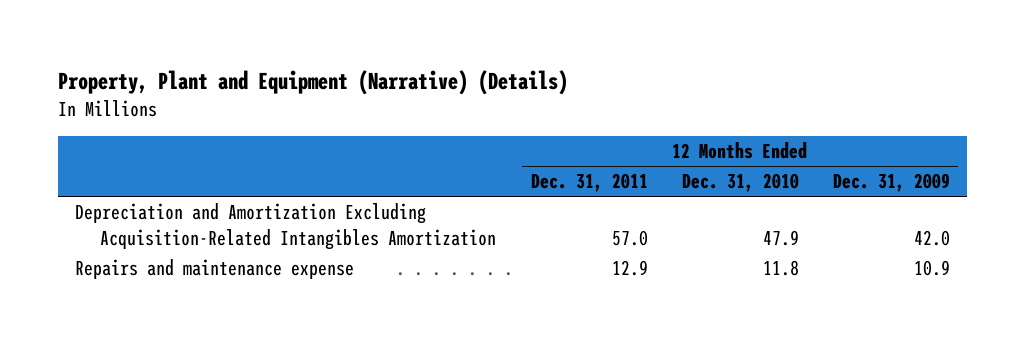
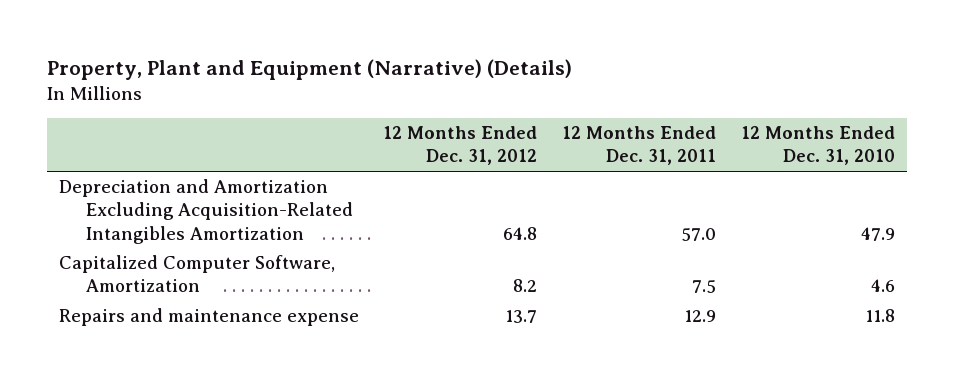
- | 12 Months Ended Dec. 31, 2011 | 12 Months Ended Dec. 31, 2010 | 12 Months Ended Dec. 31, 2009
+ | 12 Months Ended Dec. 31, 2012 | 12 Months Ended Dec. 31, 2011 | 12 Months Ended Dec. 31, 2010
+ Capitalized Computer Software, Amortization | 8.2 | 7.5 | 4.6

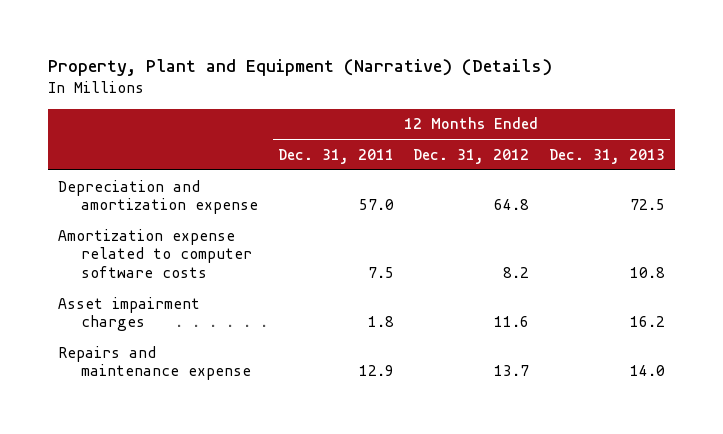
- | 12 Months Ended Dec. 31, 2012 | 12 Months Ended Dec. 31, 2011 | 12 Months Ended Dec. 31, 2010
+ | 12 Months Ended Dec. 31, 2011 | 12 Months Ended Dec. 31, 2012 | 12 Months Ended Dec. 31, 2013
- Depreciation and Amortization Excluding Acquisition-Related Intangibles Amortization | 64.8 | 57.0 | 47.9
- Capitalized Computer Software, Amortization | 8.2 | 7.5 | 4.6
+ Depreciation and amortization expense | 57.0 | 64.8 | 72.5
+ Amortization expense related to computer software costs | 7.5 | 8.2 | 10.8
+ Asset impairment charges | 1.8 | 11.6 | 16.2

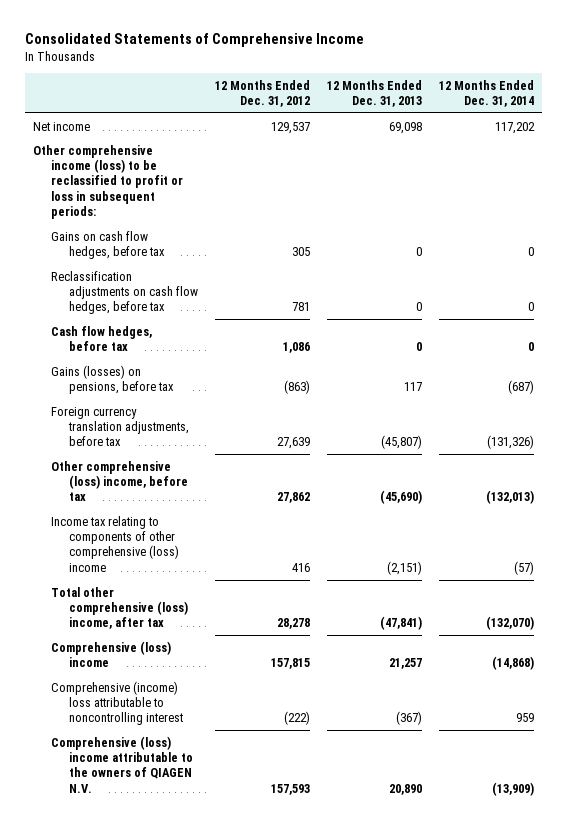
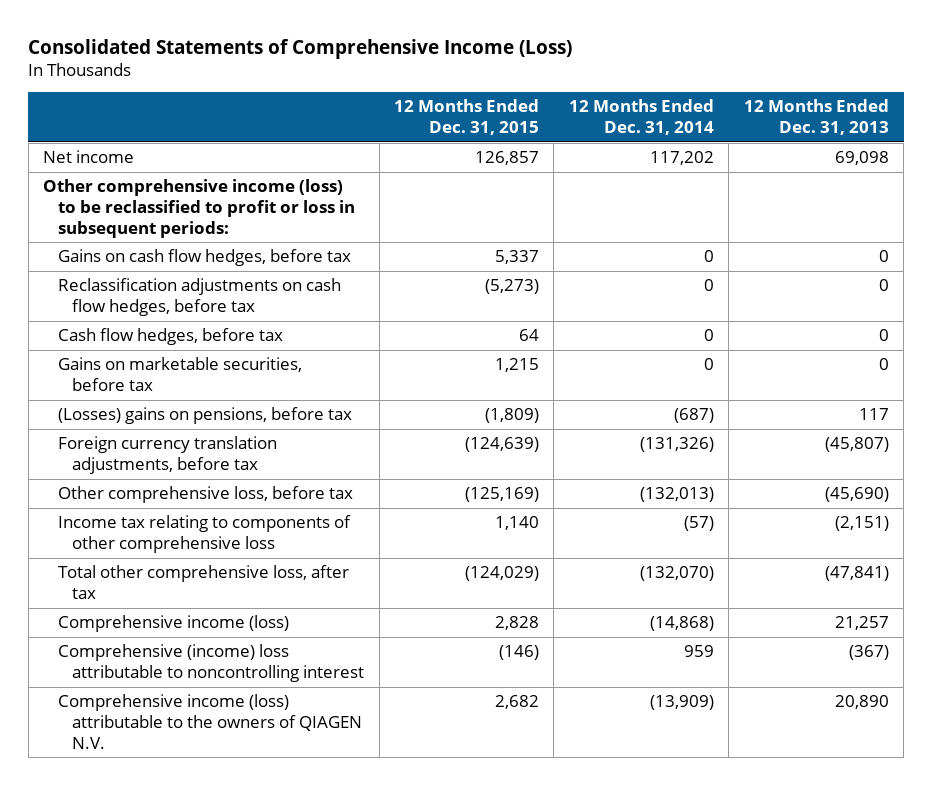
- Consolidated Statements of Comprehensive Income
+ Consolidated Statements of Comprehensive Income (Loss)
- | 12 Months Ended Dec. 31, 2012 | 12 Months Ended Dec. 31, 2013 | 12 Months Ended Dec. 31, 2014
+ | 12 Months Ended Dec. 31, 2015 | 12 Months Ended Dec. 31, 2014 | 12 Months Ended Dec. 31, 2013
- Gains (losses) on pensions, before tax | (863) | 117 | (687)
+ Gains on marketable securities, before tax | 1,215 | 0 | 0
+ (Losses) gains on pensions, before tax | (1,809) | (687) | 117
- Other comprehensive (loss) income, before tax | 27,862 | (45,690) | (132,013)
- Income tax relating to components of other comprehensive (loss) income | 416 | (2,151) | (57)
- Total other comprehensive (loss) income, after tax | 28,278 | (47,841) | (132,070)
- Comprehensive (loss) income | 157,815 | 21,257 | (14,868)
+ Other comprehensive loss, before tax | (125,169) | (132,013) | (45,690)
+ Income tax relating to components of other comprehensive loss | 1,140 | (57) | (2,151)
+ Total other comprehensive loss, after tax | (124,029) | (132,070) | (47,841)
+ Comprehensive income (loss) | 2,828 | (14,868) | 21,257
- Comprehensive (loss) income attributable to the owners of QIAGEN N.V. | 157,593 | 20,890 | (13,909)
+ Comprehensive income (loss) attributable to the owners of QIAGEN N.V. | 2,682 | (13,909) | 20,890

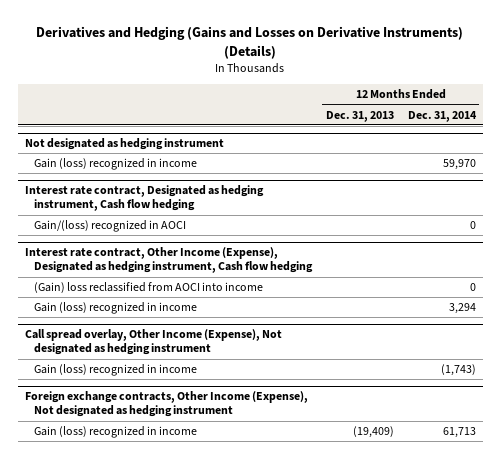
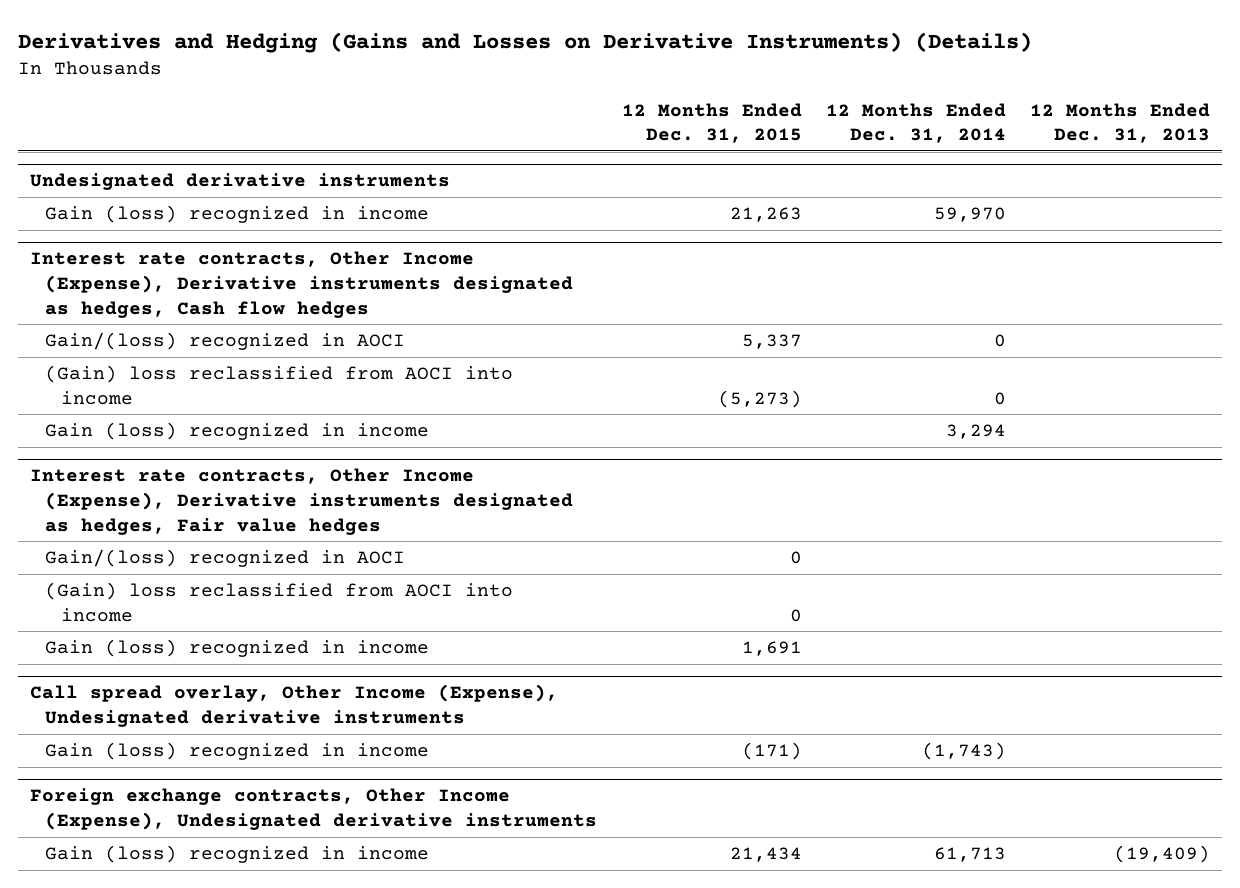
- | 12 Months Ended Dec. 31, 2013 | 12 Months Ended Dec. 31, 2014
+ | 12 Months Ended Dec. 31, 2015 | 12 Months Ended Dec. 31, 2014 | 12 Months Ended Dec. 31, 2013
- Not designated as hedging instrument
+ Undesignated derivative instruments
- Interest rate contract, Designated as hedging instrument, Cash flow hedging
+ Interest rate contracts, Other Income (Expense), Derivative instruments designated as hedges, Cash flow hedges
- Interest rate contract, Other Income (Expense), Designated as hedging instrument, Cash flow hedging
- Call spread overlay, Other Income (Expense), Not designated as hedging instrument
+ Interest rate contracts, Other Income (Expense), Derivative instruments designated as hedges, Fair value hedges
+ Gain/(loss) recognized in AOCI | 0 | |
+ (Gain) loss reclassified from AOCI into income | 0 | |
+ Gain (loss) recognized in income | 1,691 | |
+ Call spread overlay, Other Income (Expense), Undesignated derivative instruments
- Foreign exchange contracts, Other Income (Expense), Not designated as hedging instrument
+ Foreign exchange contracts, Other Income (Expense), Undesignated derivative instruments

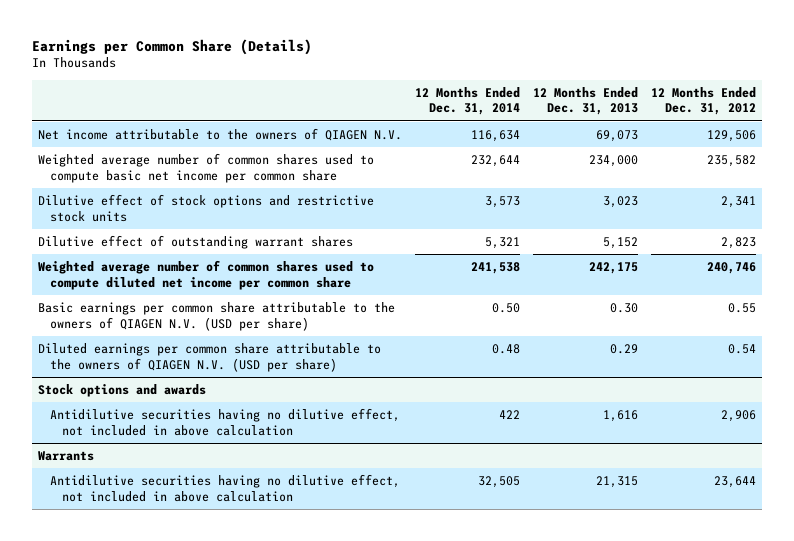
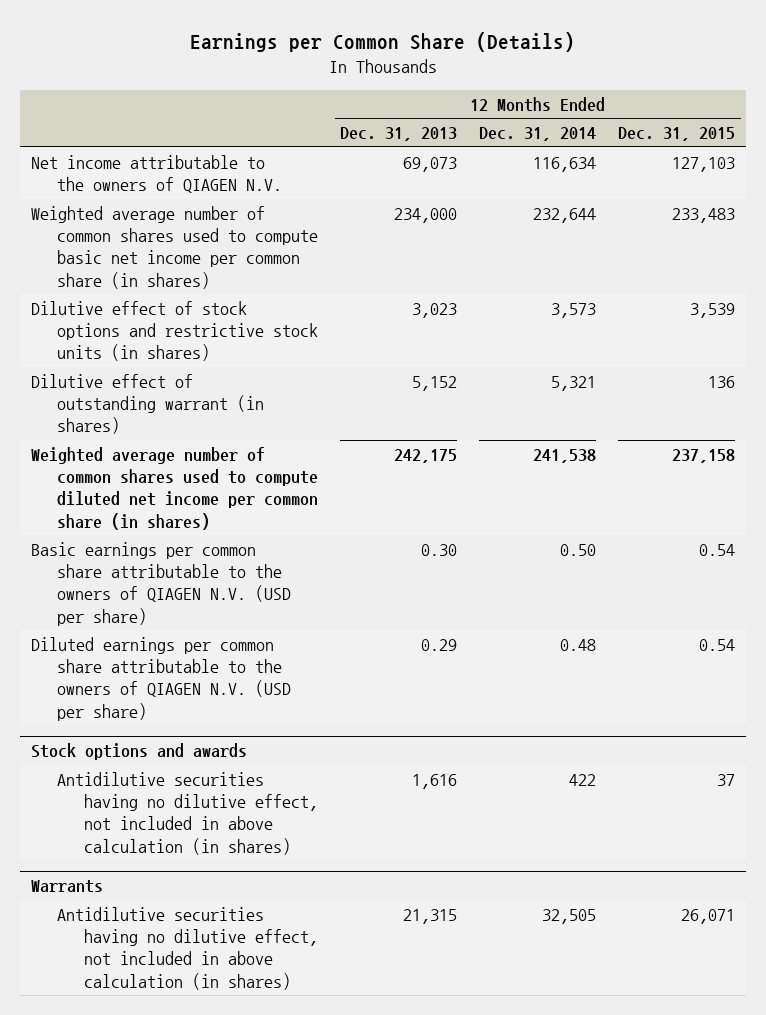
- | 12 Months Ended Dec. 31, 2014 | 12 Months Ended Dec. 31, 2013 | 12 Months Ended Dec. 31, 2012
+ | 12 Months Ended Dec. 31, 2013 | 12 Months Ended Dec. 31, 2014 | 12 Months Ended Dec. 31, 2015
- Weighted average number of common shares used to compute basic net income per common share | 232,644 | 234,000 | 235,582
- Dilutive effect of stock options and restrictive stock units | 3,573 | 3,023 | 2,341
- Dilutive effect of outstanding warrant shares | 5,321 | 5,152 | 2,823
- Weighted average number of common shares used to compute diluted net income per common share | 241,538 | 242,175 | 240,746
+ Weighted average number of common shares used to compute basic net income per common share (in shares) | 234,000 | 232,644 | 233,483
+ Dilutive effect of stock options and restrictive stock units (in shares) | 3,023 | 3,573 | 3,539
+ Dilutive effect of outstanding warrant (in shares) | 5,152 | 5,321 | 136
+ Weighted average number of common shares used to compute diluted net income per common share (in shares) | 242,175 | 241,538 | 237,158
@ Stock options and awards
- Antidilutive securities having no dilutive effect, not included in above calculation | 422 | 1,616 | 2,906
+ Antidilutive securities having no dilutive effect, not included in above calculation (in shares) | 1,616 | 422 | 37
@ Warrants
- Antidilutive securities having no dilutive effect, not included in above calculation | 32,505 | 21,315 | 23,644
+ Antidilutive securities having no dilutive effect, not included in above calculation (in shares) | 21,315 | 32,505 | 26,071

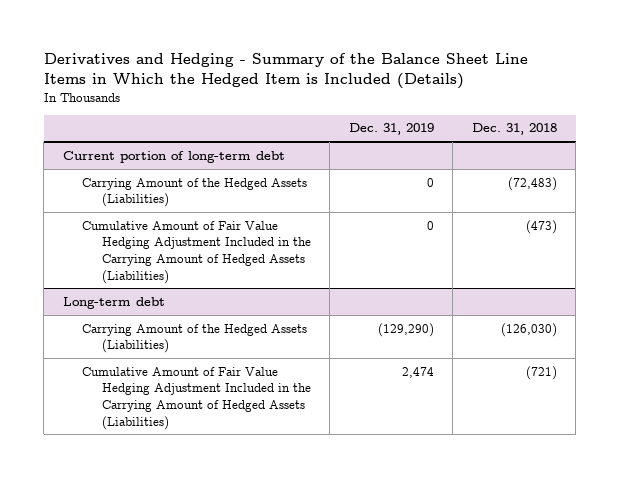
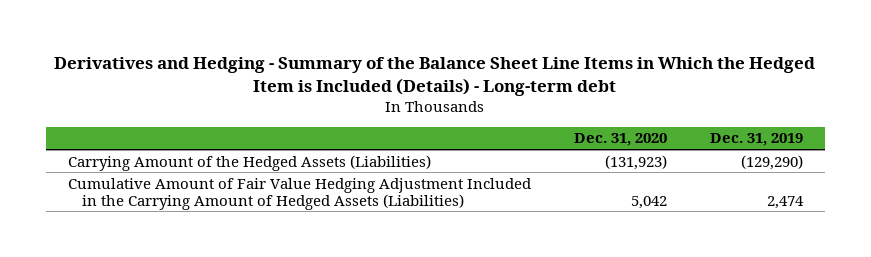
- Derivatives and Hedging - Summary of the Balance Sheet Line Items in Which the Hedged Item is Included (Details)
+ Derivatives and Hedging - Summary of the Balance Sheet Line Items in Which the Hedged Item is Included (Details) - Long-term debt
- | Dec. 31, 2019 | Dec. 31, 2018
+ | Dec. 31, 2020 | Dec. 31, 2019
- Current portion of long-term debt
- Carrying Amount of the Hedged Assets (Liabilities) | 0 | (72,483)
- Cumulative Amount of Fair Value Hedging Adjustment Included in the Carrying Amount of Hedged Assets (Liabilities) | 0 | (473)
- Long-term debt

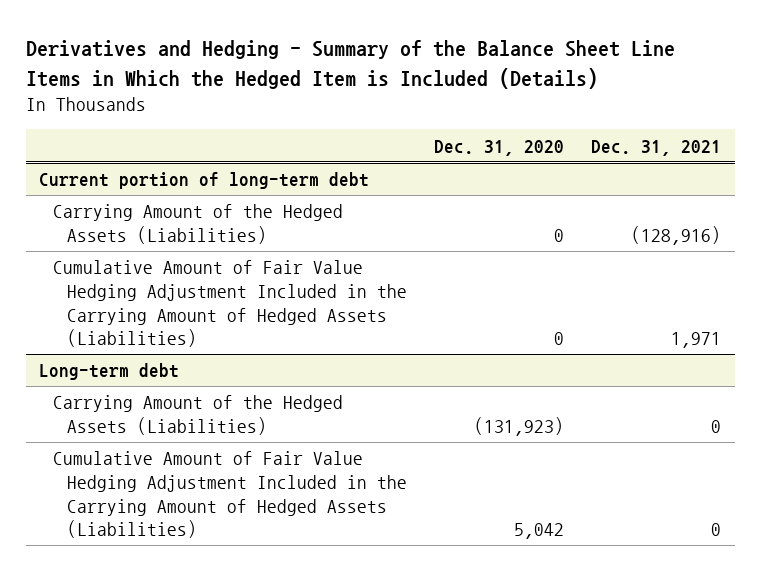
- Derivatives and Hedging - Summary of the Balance Sheet Line Items in Which the Hedged Item is Included (Details) - Long-term debt
+ Derivatives and Hedging - Summary of the Balance Sheet Line Items in Which the Hedged Item is Included (Details)
- | Dec. 31, 2020 | Dec. 31, 2019
+ | Dec. 31, 2020 | Dec. 31, 2021
+ Current portion of long-term debt
+ Carrying Amount of the Hedged Assets (Liabilities) | 0 | (128,916)
+ Cumulative Amount of Fair Value Hedging Adjustment Included in the Carrying Amount of Hedged Assets (Liabilities) | 0 | 1,971
+ Long-term debt

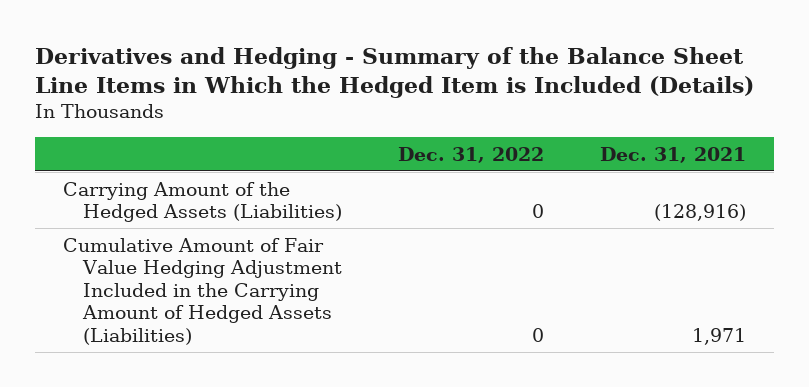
- | Dec. 31, 2020 | Dec. 31, 2021
+ | Dec. 31, 2022 | Dec. 31, 2021
- Current portion of long-term debt
- Long-term debt
- Carrying Amount of the Hedged Assets (Liabilities) | (131,923) | 0
- Cumulative Amount of Fair Value Hedging Adjustment Included in the Carrying Amount of Hedged Assets (Liabilities) | 5,042 | 0

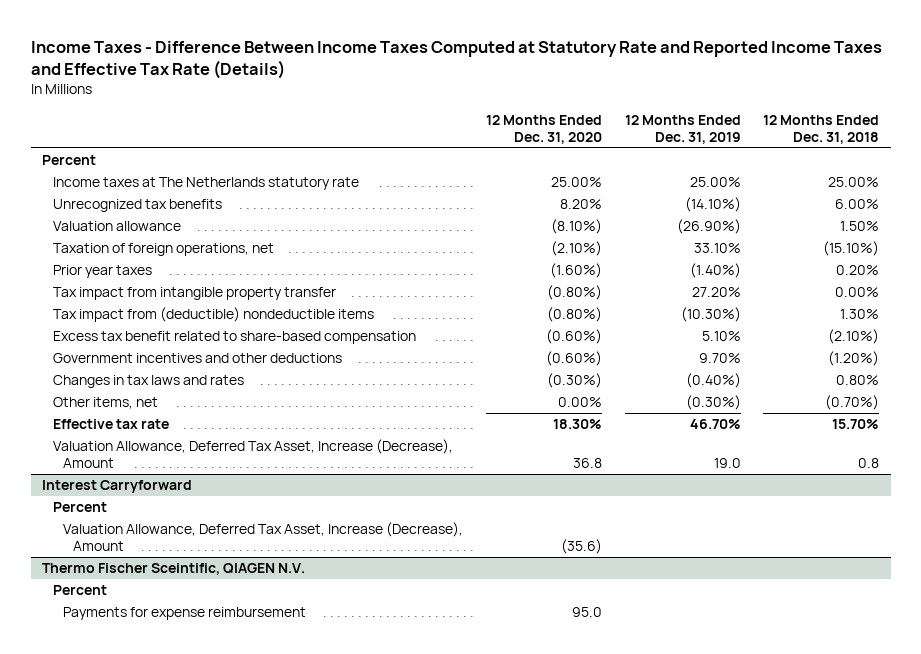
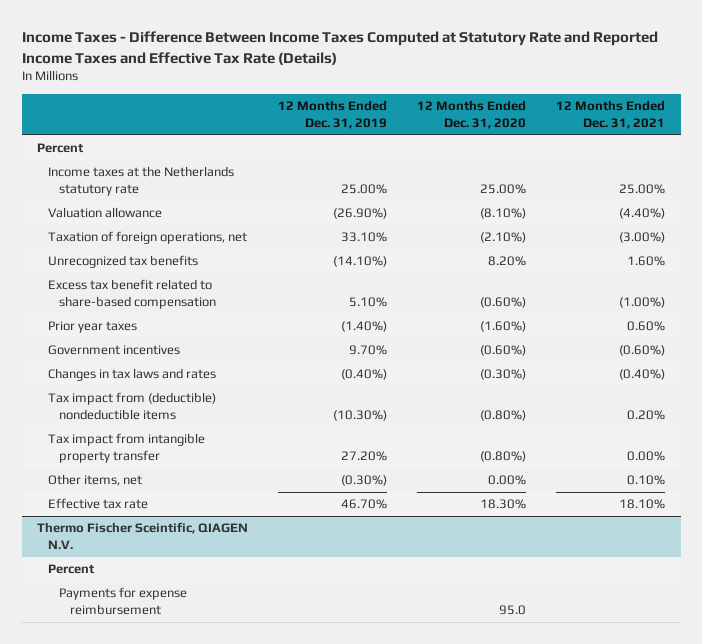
- | 12 Months Ended Dec. 31, 2020 | 12 Months Ended Dec. 31, 2019 | 12 Months Ended Dec. 31, 2018
+ | 12 Months Ended Dec. 31, 2019 | 12 Months Ended Dec. 31, 2020 | 12 Months Ended Dec. 31, 2021
- Income taxes at The Netherlands statutory rate | 25.00% | 25.00% | 25.00%
+ Income taxes at the Netherlands statutory rate | 25.00% | 25.00% | 25.00%
moved down: Unrecognized tax benefits | (14.10%) | 8.20% | 1.60%
- Government incentives and other deductions | (0.60%) | 9.70% | (1.20%)
moved down: Prior year taxes | (1.40%) | (1.60%) | 0.60%
+ Government incentives | 9.70% | (0.60%) | (0.60%)
moved down: Tax impact from (deductible) nondeductible items | (10.30%) | (0.80%) | 0.20%
moved down: Tax impact from intangible property transfer | 27.20% | (0.80%) | 0.00%
- Valuation Allowance, Deferred Tax Asset, Increase (Decrease), Amount | 36.8 | 19.0 | 0.8
- Interest Carryforward
- Percent
- Valuation Allowance, Deferred Tax Asset, Increase (Decrease), Amount | (35.6) | |

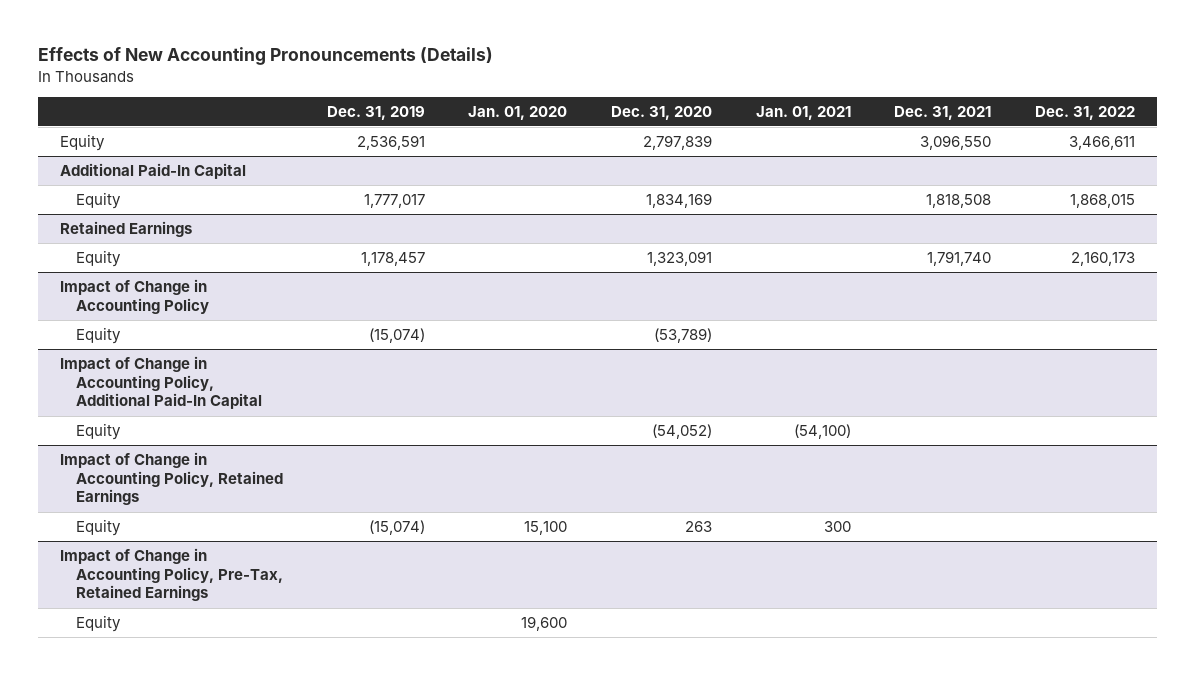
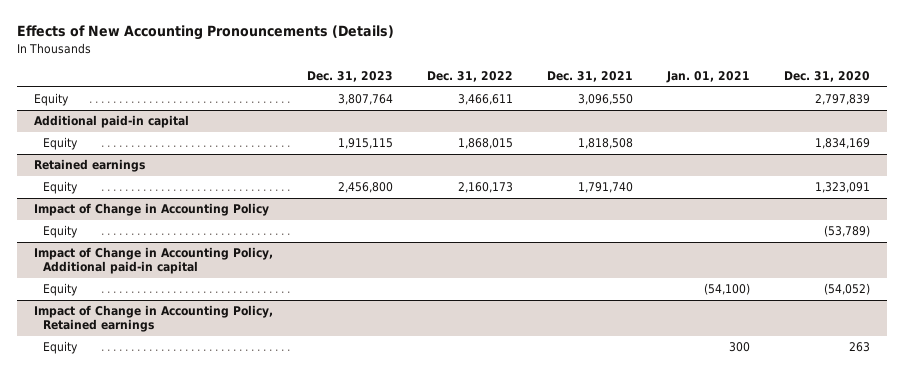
- | Dec. 31, 2019 | Jan. 01, 2020 | Dec. 31, 2020 | Jan. 01, 2021 | Dec. 31, 2021 | Dec. 31, 2022
+ | Dec. 31, 2023 | Dec. 31, 2022 | Dec. 31, 2021 | Jan. 01, 2021 | Dec. 31, 2020
- Additional Paid-In Capital
+ Additional paid-in capital
- Retained Earnings
+ Retained earnings
- Impact of Change in Accounting Policy, Additional Paid-In Capital
+ Impact of Change in Accounting Policy, Additional paid-in capital
- Impact of Change in Accounting Policy, Retained Earnings
+ Impact of Change in Accounting Policy, Retained earnings
- Impact of Change in Accounting Policy, Pre-Tax, Retained Earnings
- Equity | | 19,600 | | | |

